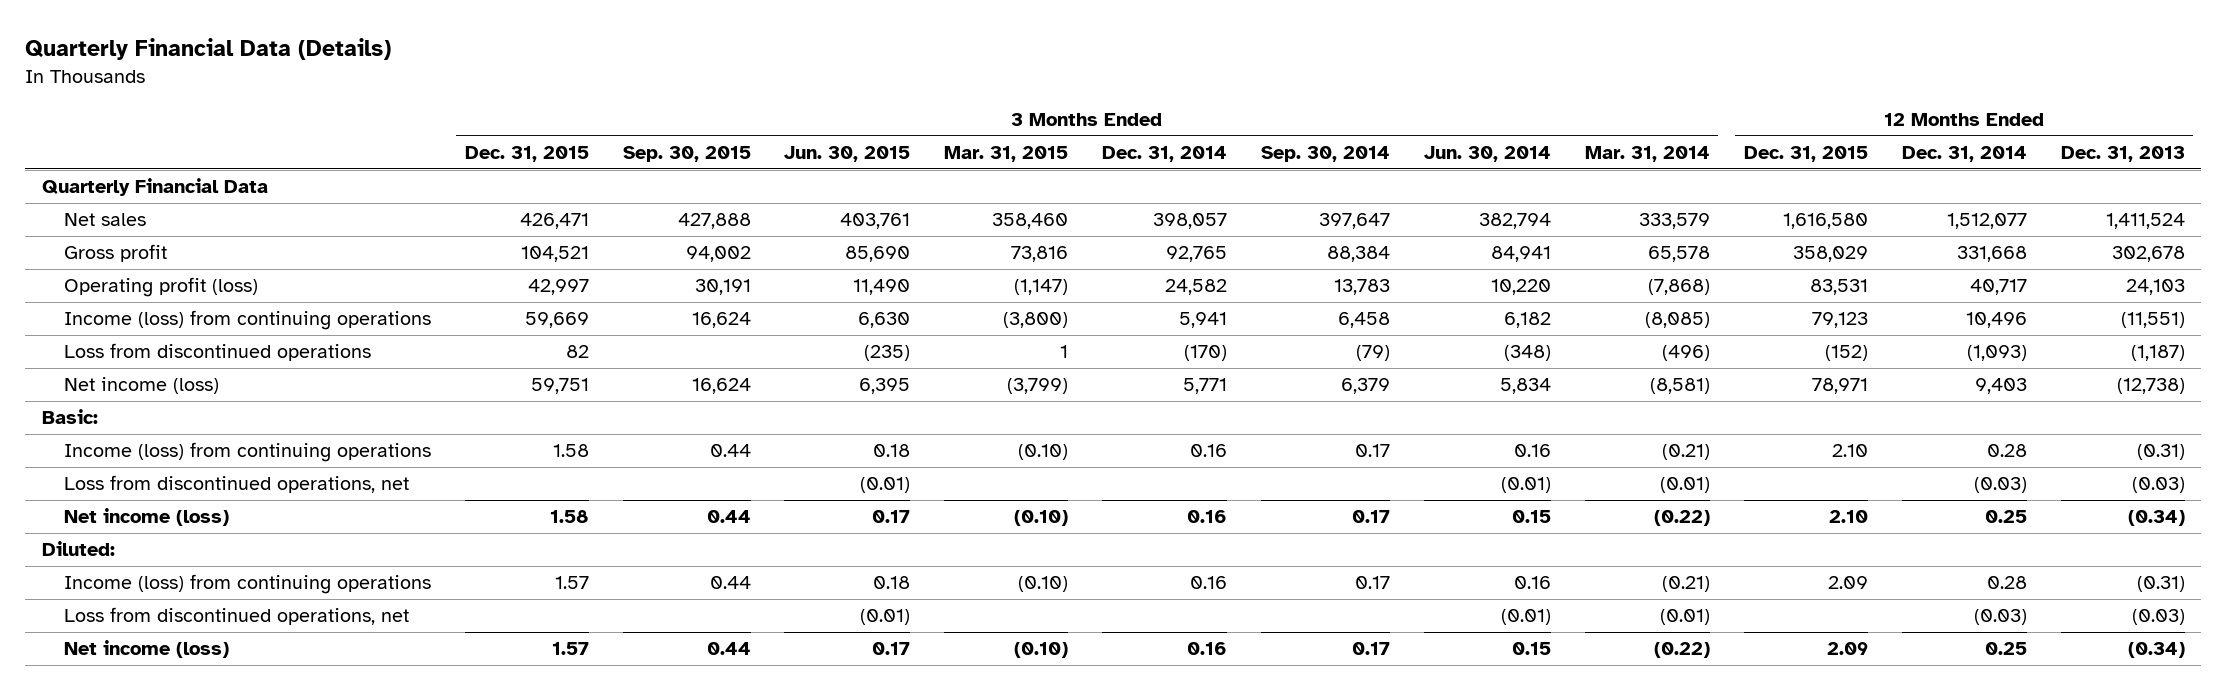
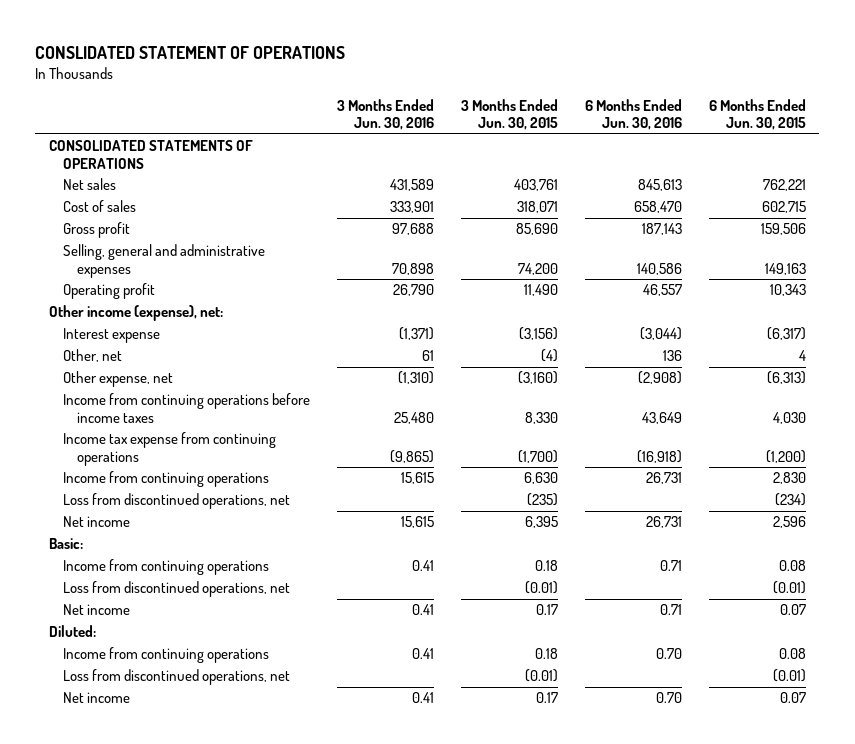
- Quarterly Financial Data (Details)
+ CONSLIDATED STATEMENT OF OPERATIONS
- | 3 Months Ended Dec. 31, 2015 | 3 Months Ended Sep. 30, 2015 | 3 Months Ended Jun. 30, 2015 | 3 Months Ended Mar. 31, 2015 | 3 Months Ended Dec. 31, 2014 | 3 Months Ended Sep. 30, 2014 | 3 Months Ended Jun. 30, 2014 | 3 Months Ended Mar. 31, 2014 | 12 Months Ended Dec. 31, 2015 | 12 Months Ended Dec. 31, 2014 | 12 Months Ended Dec. 31, 2013
+ | 3 Months Ended Jun. 30, 2016 | 3 Months Ended Jun. 30, 2015 | 6 Months Ended Jun. 30, 2016 | 6 Months Ended Jun. 30, 2015
- Quarterly Financial Data
+ CONSOLIDATED STATEMENTS OF OPERATIONS
+ Cost of sales | 333,901 | 318,071 | 658,470 | 602,715
- Operating profit (loss) | 42,997 | 30,191 | 11,490 | (1,147) | 24,582 | 13,783 | 10,220 | (7,868) | 83,531 | 40,717 | 24,103
- Income (loss) from continuing operations | 59,669 | 16,624 | 6,630 | (3,800) | 5,941 | 6,458 | 6,182 | (8,085) | 79,123 | 10,496 | (11,551)
- Loss from discontinued operations | 82 | | (235) | 1 | (170) | (79) | (348) | (496) | (152) | (1,093) | (1,187)
- Net income (loss) | 59,751 | 16,624 | 6,395 | (3,799) | 5,771 | 6,379 | 5,834 | (8,581) | 78,971 | 9,403 | (12,738)
+ Selling, general and administrative expenses | 70,898 | 74,200 | 140,586 | 149,163
+ Operating profit | 26,790 | 11,490 | 46,557 | 10,343
+ Other income (expense), net:
+ Interest expense | (1,371) | (3,156) | (3,044) | (6,317)
+ Other, net | 61 | (4) | 136 | 4
+ Other expense, net | (1,310) | (3,160) | (2,908) | (6,313)
+ Income from continuing operations before income taxes | 25,480 | 8,330 | 43,649 | 4,030
+ Income tax expense from continuing operations | (9,865) | (1,700) | (16,918) | (1,200)
+ Income from continuing operations | 15,615 | 6,630 | 26,731 | 2,830
+ Loss from discontinued operations, net | | (235) | | (234)
+ Net income | 15,615 | 6,395 | 26,731 | 2,596
- Income (loss) from continuing operations | 1.58 | 0.44 | 0.18 | (0.10) | 0.16 | 0.17 | 0.16 | (0.21) | 2.10 | 0.28 | (0.31)
+ Income from continuing operations | 0.41 | 0.18 | 0.71 | 0.08
- Net income (loss) | 1.58 | 0.44 | 0.17 | (0.10) | 0.16 | 0.17 | 0.15 | (0.22) | 2.10 | 0.25 | (0.34)
+ Net income | 0.41 | 0.17 | 0.71 | 0.07
- Income (loss) from continuing operations | 1.57 | 0.44 | 0.18 | (0.10) | 0.16 | 0.17 | 0.16 | (0.21) | 2.09 | 0.28 | (0.31)
+ Income from continuing operations | 0.41 | 0.18 | 0.70 | 0.08
- Net income (loss) | 1.57 | 0.44 | 0.17 | (0.10) | 0.16 | 0.17 | 0.15 | (0.22) | 2.09 | 0.25 | (0.34)
+ Net income | 0.41 | 0.17 | 0.70 | 0.07

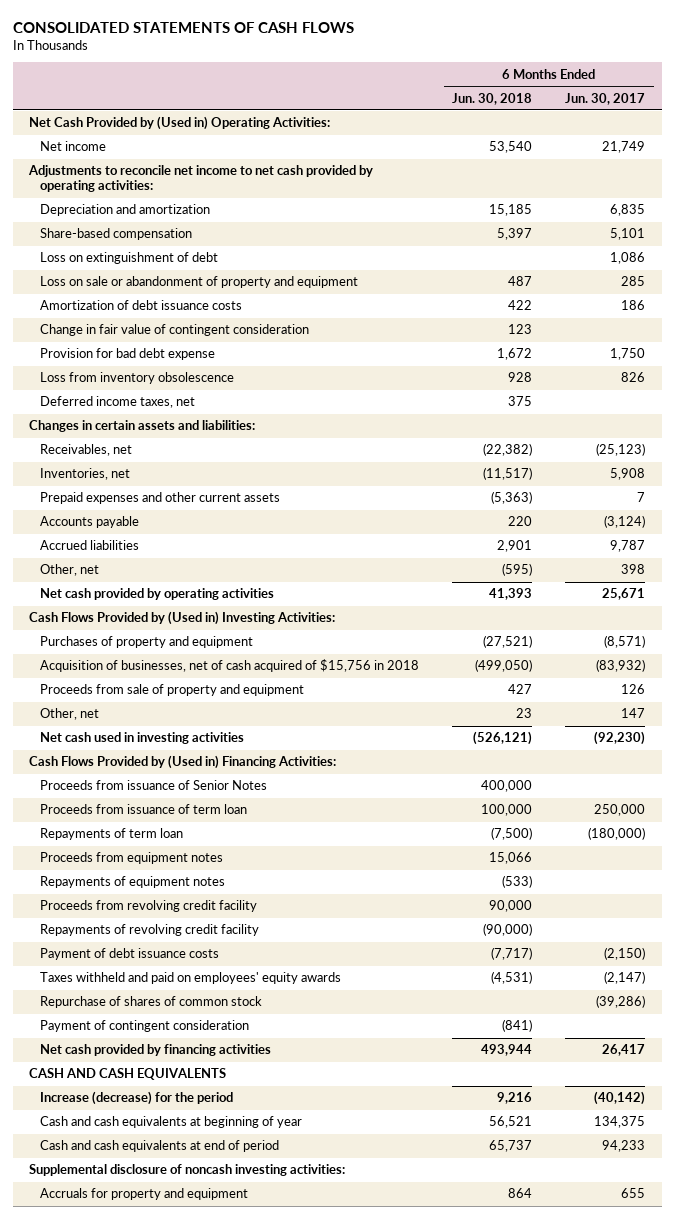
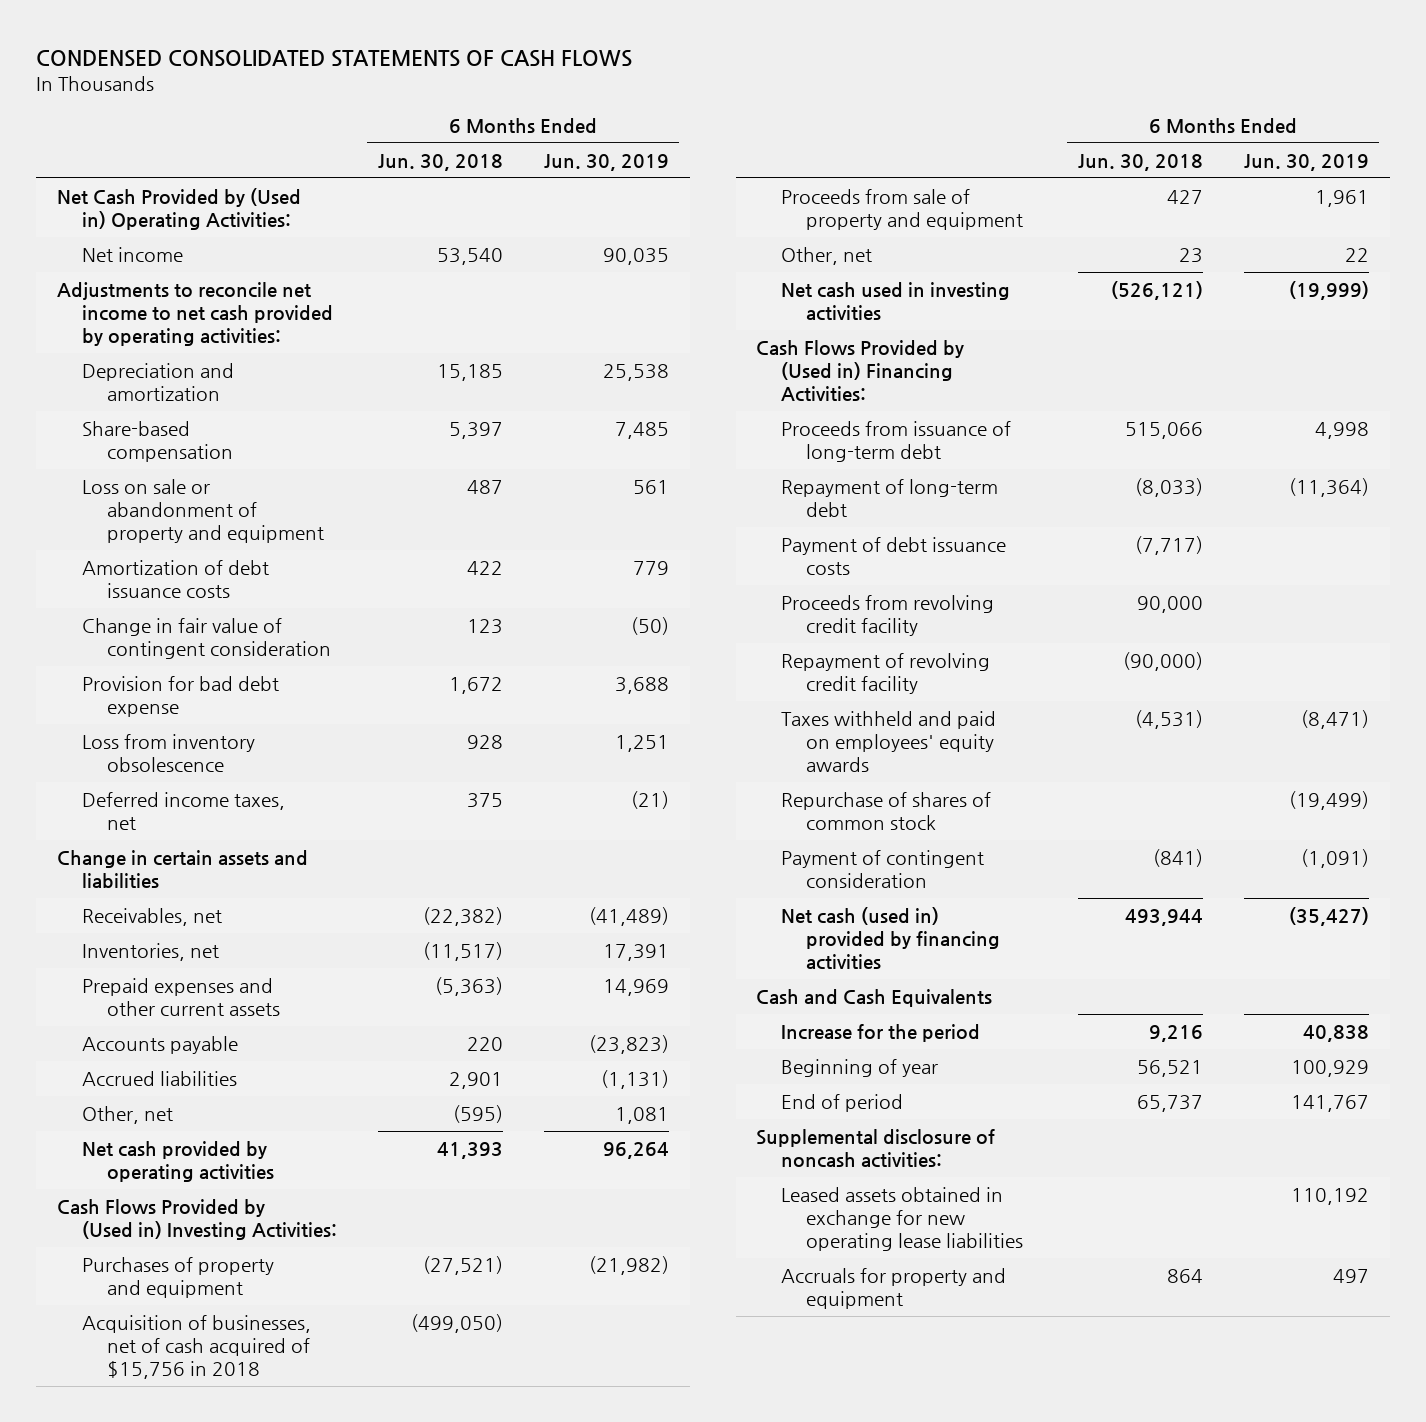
- CONSOLIDATED STATEMENTS OF CASH FLOWS
+ CONDENSED CONSOLIDATED STATEMENTS OF CASH FLOWS
- | 6 Months Ended Jun. 30, 2018 | 6 Months Ended Jun. 30, 2017
+ | 6 Months Ended Jun. 30, 2018 | 6 Months Ended Jun. 30, 2019
- Loss on extinguishment of debt | | 1,086
- Changes in certain assets and liabilities:
+ Change in certain assets and liabilities
- Proceeds from issuance of Senior Notes | 400,000 |
- Proceeds from issuance of term loan | 100,000 | 250,000
- Repayments of term loan | (7,500) | (180,000)
- Proceeds from equipment notes | 15,066 |
- Repayments of equipment notes | (533) |
- Repayments of revolving credit facility | (90,000) |
+ Proceeds from issuance of long-term debt | 515,066 | 4,998
+ Repayment of long-term debt | (8,033) | (11,364)
moved down: Proceeds from revolving credit facility | 90,000 |
+ Repayment of revolving credit facility | (90,000) |
- Net cash provided by financing activities | 493,944 | 26,417
- CASH AND CASH EQUIVALENTS
- Increase (decrease) for the period | 9,216 | (40,142)
- Cash and cash equivalents at beginning of year | 56,521 | 134,375
- Cash and cash equivalents at end of period | 65,737 | 94,233
- Supplemental disclosure of noncash investing activities:
+ Net cash (used in) provided by financing activities | 493,944 | (35,427)
+ Cash and Cash Equivalents
+ Increase for the period | 9,216 | 40,838
+ Beginning of year | 56,521 | 100,929
+ End of period | 65,737 | 141,767
+ Supplemental disclosure of noncash activities:
+ Leased assets obtained in exchange for new operating lease liabilities | | 110,192

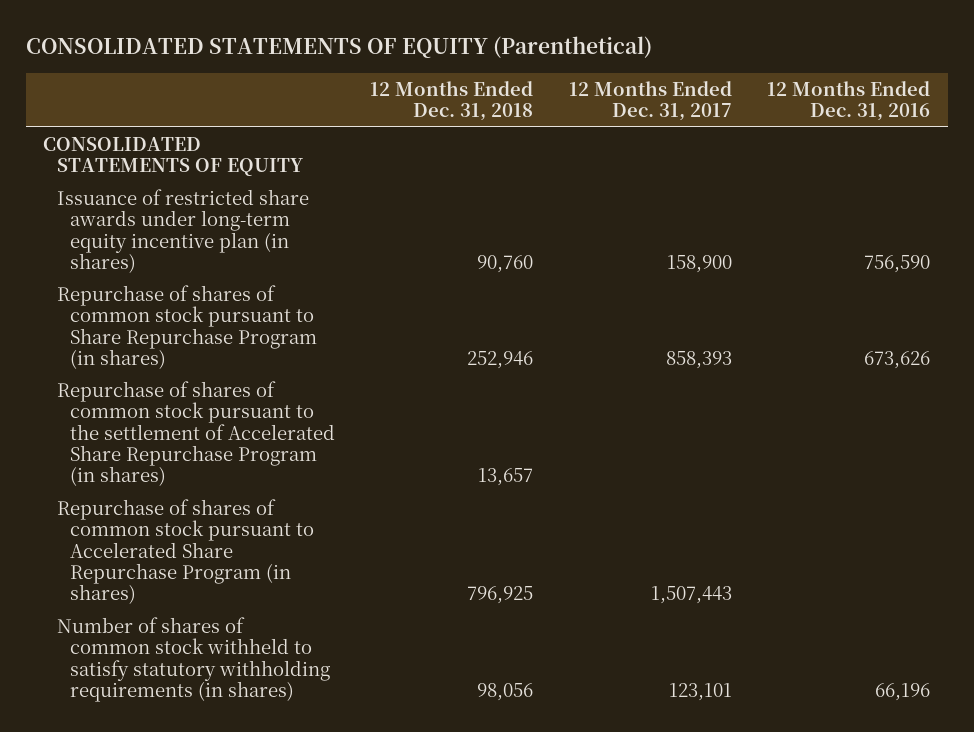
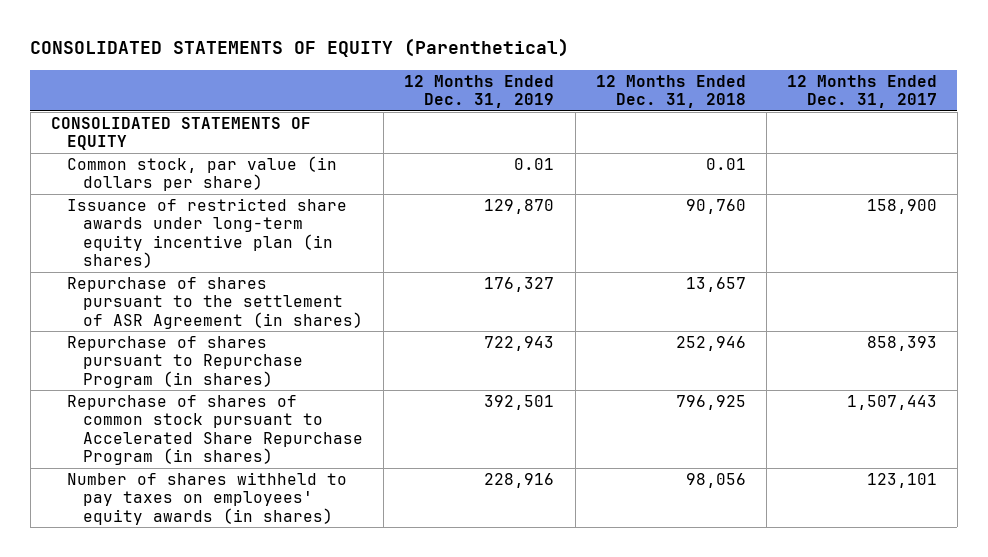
- | 12 Months Ended Dec. 31, 2018 | 12 Months Ended Dec. 31, 2017 | 12 Months Ended Dec. 31, 2016
+ | 12 Months Ended Dec. 31, 2019 | 12 Months Ended Dec. 31, 2018 | 12 Months Ended Dec. 31, 2017
+ Common stock, par value (in dollars per share) | 0.01 | 0.01 |
- Repurchase of shares of common stock pursuant to Share Repurchase Program (in shares) | 252,946 | 858,393 | 673,626
- Repurchase of shares of common stock pursuant to the settlement of Accelerated Share Repurchase Program (in shares) | 13,657 | |
+ Repurchase of shares pursuant to the settlement of ASR Agreement (in shares) | 176,327 | 13,657 |
+ Repurchase of shares pursuant to Repurchase Program (in shares) | 722,943 | 252,946 | 858,393
- Number of shares of common stock withheld to satisfy statutory withholding requirements (in shares) | 98,056 | 123,101 | 66,196
+ Number of shares withheld to pay taxes on employees' equity awards (in shares) | 228,916 | 98,056 | 123,101

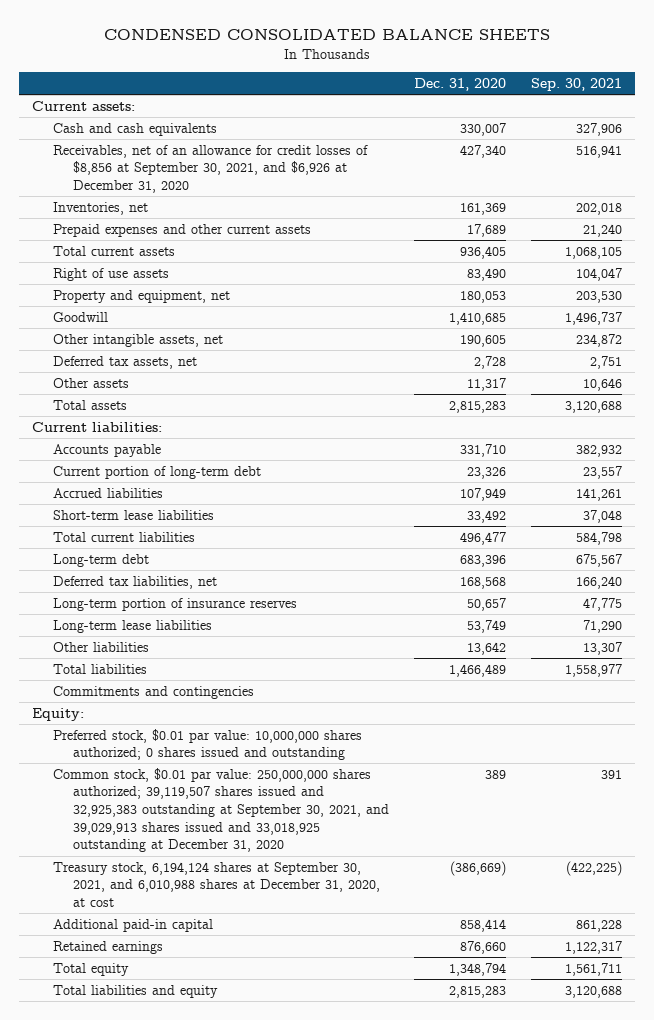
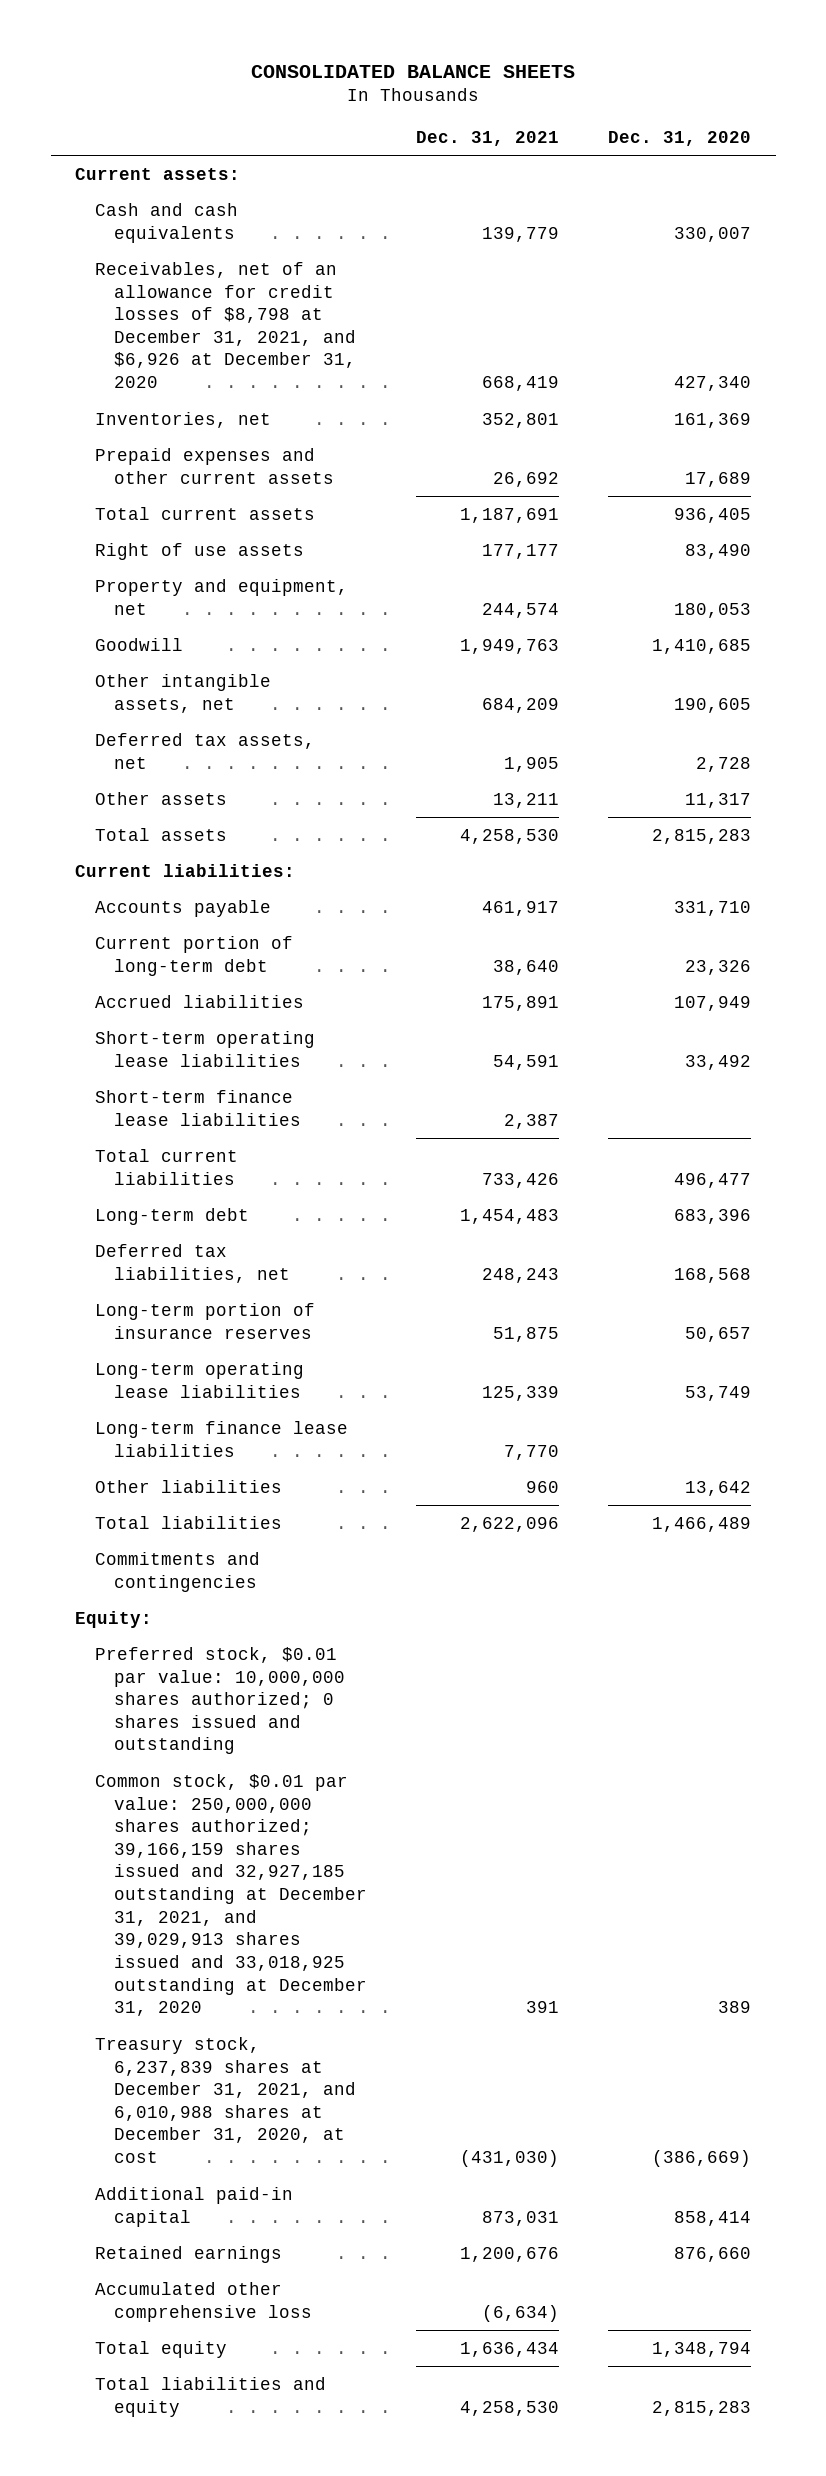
- CONDENSED CONSOLIDATED BALANCE SHEETS
+ CONSOLIDATED BALANCE SHEETS
- | Dec. 31, 2020 | Sep. 30, 2021
+ | Dec. 31, 2021 | Dec. 31, 2020
- Receivables, net of an allowance for credit losses of $8,856 at September 30, 2021, and $6,926 at December 31, 2020 | 427,340 | 516,941
+ Receivables, net of an allowance for credit losses of $8,798 at December 31, 2021, and $6,926 at December 31, 2020 | 668,419 | 427,340
- Short-term lease liabilities | 33,492 | 37,048
+ Short-term operating lease liabilities | 54,591 | 33,492
+ Short-term finance lease liabilities | 2,387 |
- Long-term lease liabilities | 53,749 | 71,290
+ Long-term operating lease liabilities | 125,339 | 53,749
+ Long-term finance lease liabilities | 7,770 |
- Common stock, $0.01 par value: 250,000,000 shares authorized; 39,119,507 shares issued and 32,925,383 outstanding at September 30, 2021, and 39,029,913 shares issued and 33,018,925 outstanding at December 31, 2020 | 389 | 391
- Treasury stock, 6,194,124 shares at September 30, 2021, and 6,010,988 shares at December 31, 2020, at cost | (386,669) | (422,225)
+ Common stock, $0.01 par value: 250,000,000 shares authorized; 39,166,159 shares issued and 32,927,185 outstanding at December 31, 2021, and 39,029,913 shares issued and 33,018,925 outstanding at December 31, 2020 | 391 | 389
+ Treasury stock, 6,237,839 shares at December 31, 2021, and 6,010,988 shares at December 31, 2020, at cost | (431,030) | (386,669)
+ Accumulated other comprehensive loss | (6,634) |

